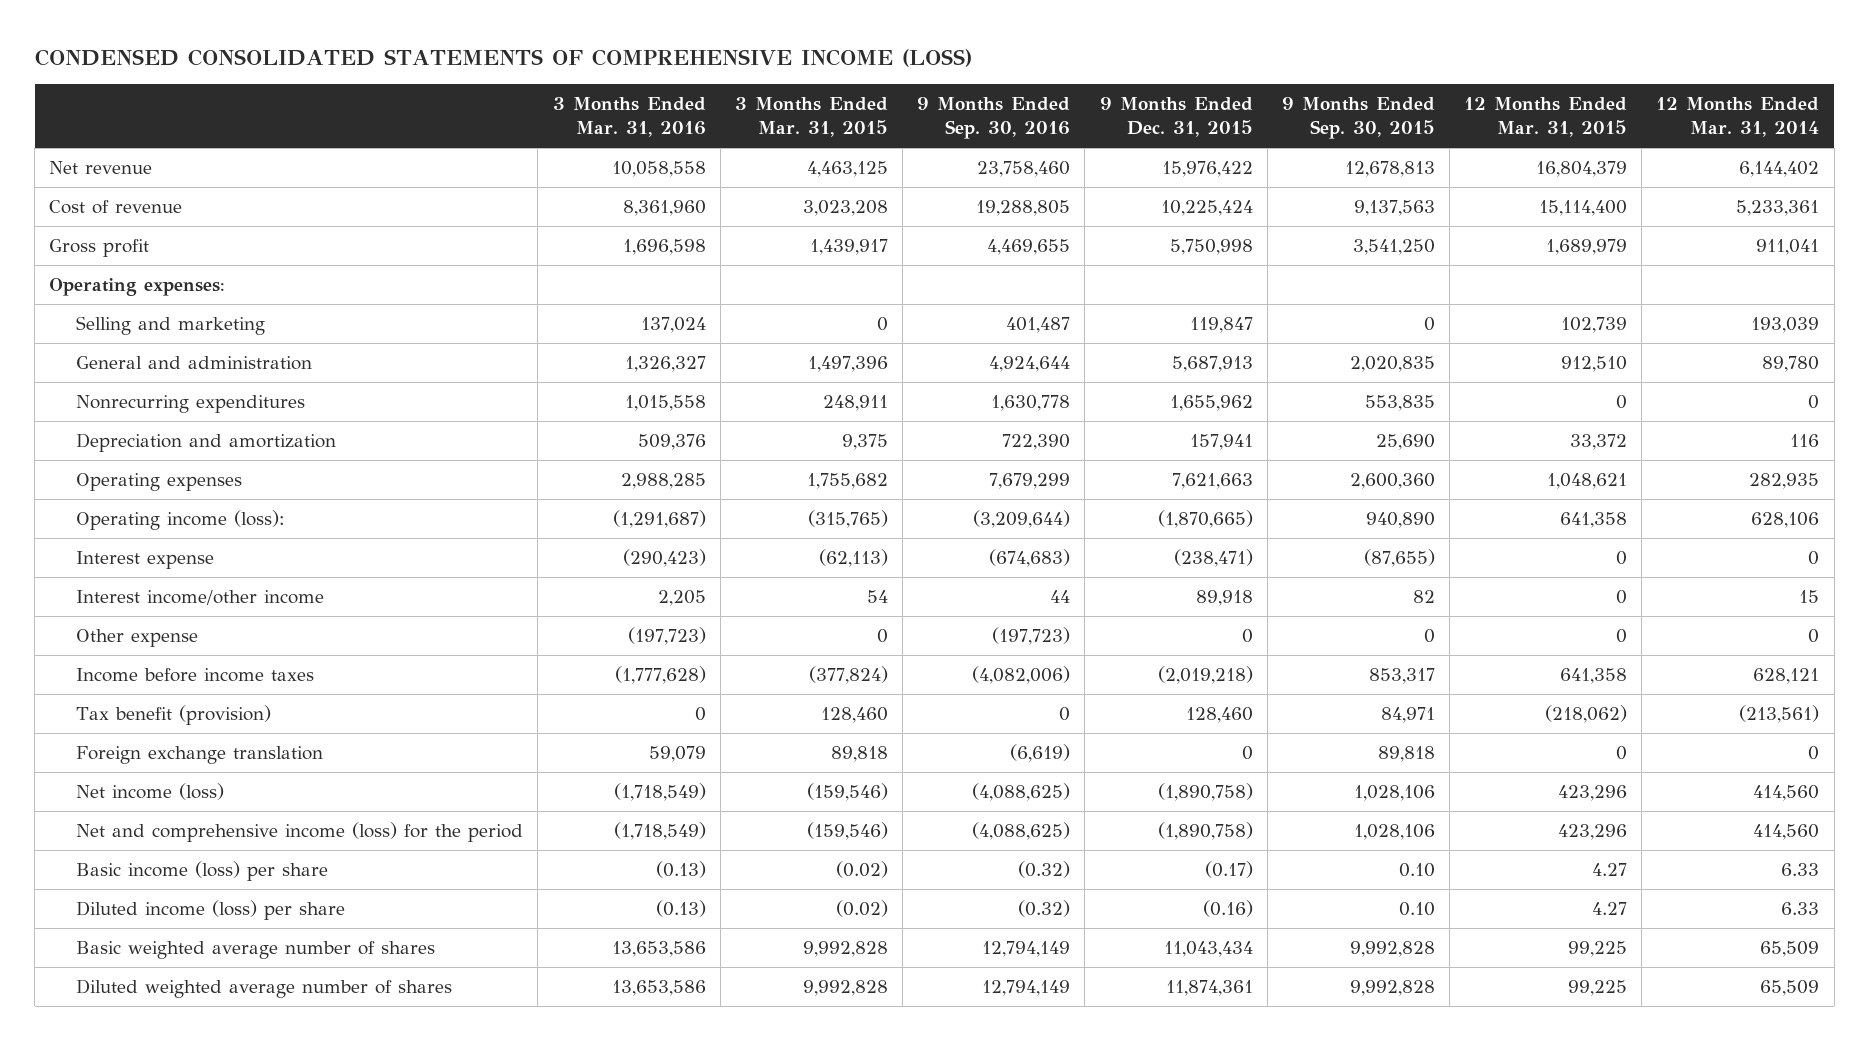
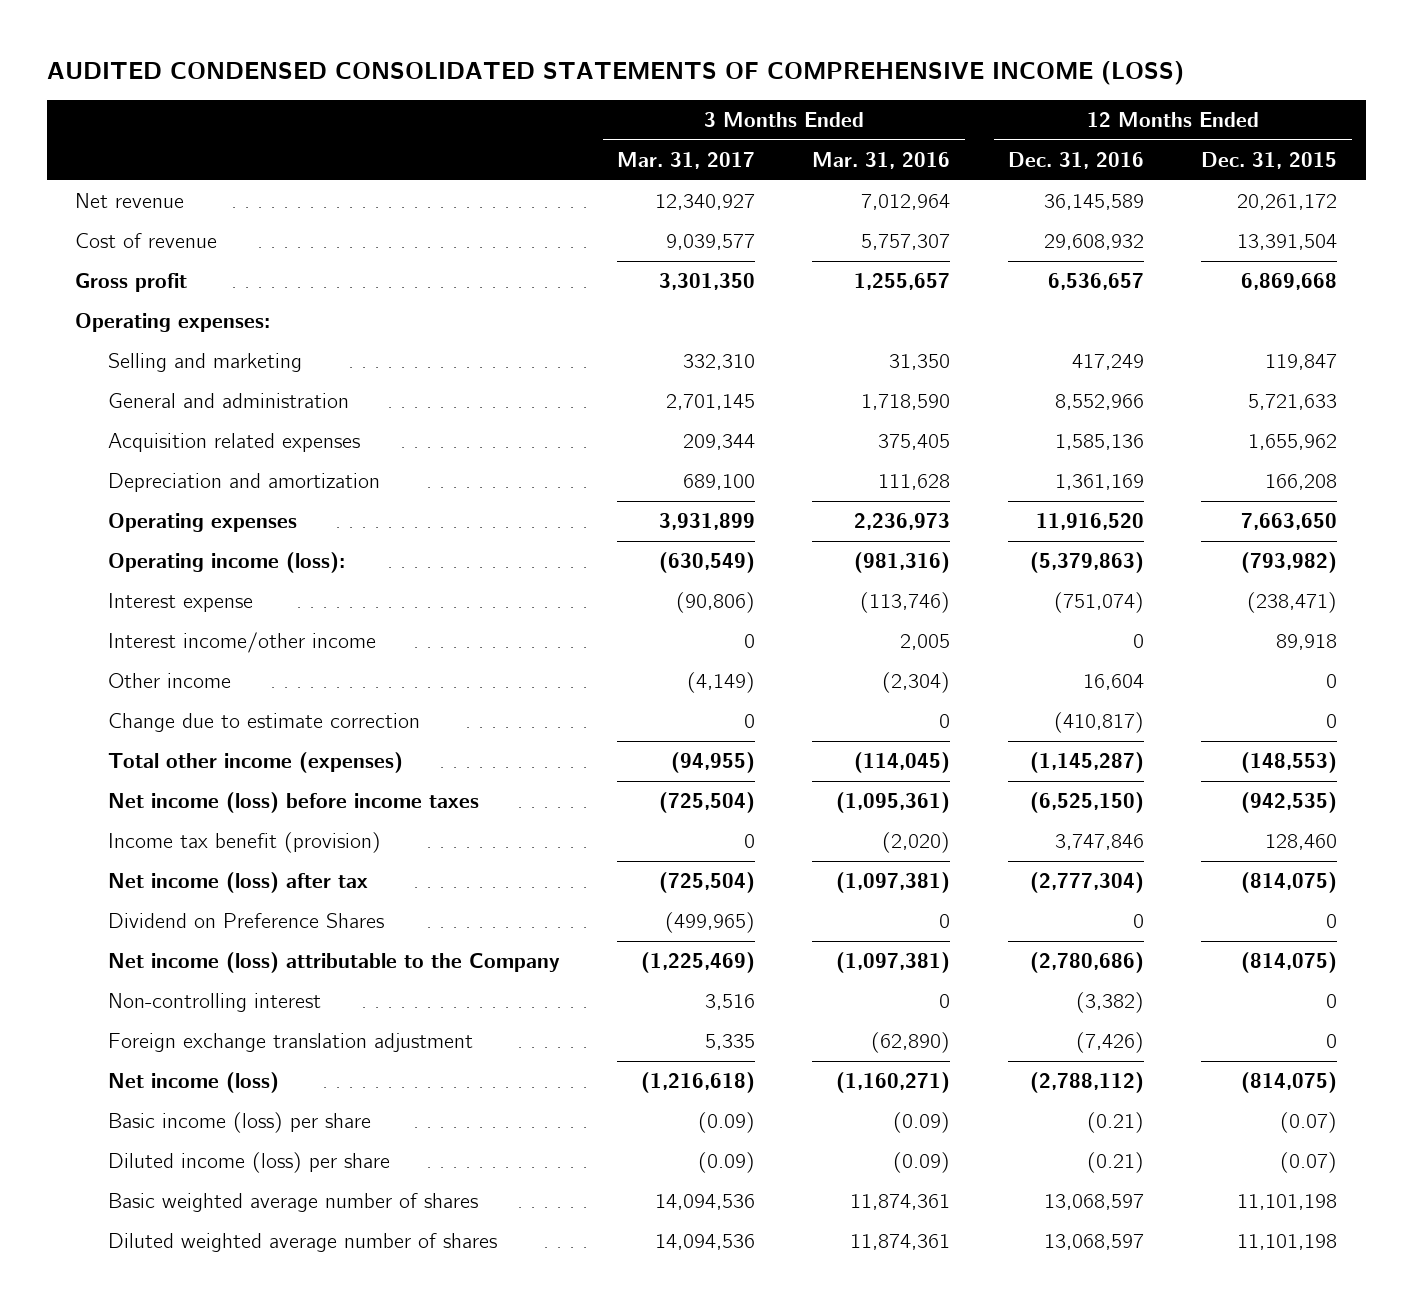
- CONDENSED CONSOLIDATED STATEMENTS OF COMPREHENSIVE INCOME (LOSS)
+ AUDITED CONDENSED CONSOLIDATED STATEMENTS OF COMPREHENSIVE INCOME (LOSS)
- | 3 Months Ended Mar. 31, 2016 | 3 Months Ended Mar. 31, 2015 | 9 Months Ended Sep. 30, 2016 | 9 Months Ended Dec. 31, 2015 | 9 Months Ended Sep. 30, 2015 | 12 Months Ended Mar. 31, 2015 | 12 Months Ended Mar. 31, 2014
+ | 3 Months Ended Mar. 31, 2017 | 3 Months Ended Mar. 31, 2016 | 12 Months Ended Dec. 31, 2016 | 12 Months Ended Dec. 31, 2015
- Net revenue | 10,058,558 | 4,463,125 | 23,758,460 | 15,976,422 | 12,678,813 | 16,804,379 | 6,144,402
- Cost of revenue | 8,361,960 | 3,023,208 | 19,288,805 | 10,225,424 | 9,137,563 | 15,114,400 | 5,233,361
- Gross profit | 1,696,598 | 1,439,917 | 4,469,655 | 5,750,998 | 3,541,250 | 1,689,979 | 911,041
+ Net revenue | 12,340,927 | 7,012,964 | 36,145,589 | 20,261,172
+ Cost of revenue | 9,039,577 | 5,757,307 | 29,608,932 | 13,391,504
+ Gross profit | 3,301,350 | 1,255,657 | 6,536,657 | 6,869,668
- Selling and marketing | 137,024 | 0 | 401,487 | 119,847 | 0 | 102,739 | 193,039
- General and administration | 1,326,327 | 1,497,396 | 4,924,644 | 5,687,913 | 2,020,835 | 912,510 | 89,780
- Nonrecurring expenditures | 1,015,558 | 248,911 | 1,630,778 | 1,655,962 | 553,835 | 0 | 0
- Depreciation and amortization | 509,376 | 9,375 | 722,390 | 157,941 | 25,690 | 33,372 | 116
- Operating expenses | 2,988,285 | 1,755,682 | 7,679,299 | 7,621,663 | 2,600,360 | 1,048,621 | 282,935
- Operating income (loss): | (1,291,687) | (315,765) | (3,209,644) | (1,870,665) | 940,890 | 641,358 | 628,106
- Interest expense | (290,423) | (62,113) | (674,683) | (238,471) | (87,655) | 0 | 0
- Interest income/other income | 2,205 | 54 | 44 | 89,918 | 82 | 0 | 15
- Other expense | (197,723) | 0 | (197,723) | 0 | 0 | 0 | 0
- Income before income taxes | (1,777,628) | (377,824) | (4,082,006) | (2,019,218) | 853,317 | 641,358 | 628,121
- Tax benefit (provision) | 0 | 128,460 | 0 | 128,460 | 84,971 | (218,062) | (213,561)
- Foreign exchange translation | 59,079 | 89,818 | (6,619) | 0 | 89,818 | 0 | 0
- Net income (loss) | (1,718,549) | (159,546) | (4,088,625) | (1,890,758) | 1,028,106 | 423,296 | 414,560
- Net and comprehensive income (loss) for the period | (1,718,549) | (159,546) | (4,088,625) | (1,890,758) | 1,028,106 | 423,296 | 414,560
- Basic income (loss) per share | (0.13) | (0.02) | (0.32) | (0.17) | 0.10 | 4.27 | 6.33
- Diluted income (loss) per share | (0.13) | (0.02) | (0.32) | (0.16) | 0.10 | 4.27 | 6.33
- Basic weighted average number of shares | 13,653,586 | 9,992,828 | 12,794,149 | 11,043,434 | 9,992,828 | 99,225 | 65,509
- Diluted weighted average number of shares | 13,653,586 | 9,992,828 | 12,794,149 | 11,874,361 | 9,992,828 | 99,225 | 65,509
+ Selling and marketing | 332,310 | 31,350 | 417,249 | 119,847
+ General and administration | 2,701,145 | 1,718,590 | 8,552,966 | 5,721,633
+ Acquisition related expenses | 209,344 | 375,405 | 1,585,136 | 1,655,962
+ Depreciation and amortization | 689,100 | 111,628 | 1,361,169 | 166,208
+ Operating expenses | 3,931,899 | 2,236,973 | 11,916,520 | 7,663,650
+ Operating income (loss): | (630,549) | (981,316) | (5,379,863) | (793,982)
+ Interest expense | (90,806) | (113,746) | (751,074) | (238,471)
+ Interest income/other income | 0 | 2,005 | 0 | 89,918
+ Other income | (4,149) | (2,304) | 16,604 | 0
+ Change due to estimate correction | 0 | 0 | (410,817) | 0
+ Total other income (expenses) | (94,955) | (114,045) | (1,145,287) | (148,553)
+ Net income (loss) before income taxes | (725,504) | (1,095,361) | (6,525,150) | (942,535)
+ Income tax benefit (provision) | 0 | (2,020) | 3,747,846 | 128,460
+ Net income (loss) after tax | (725,504) | (1,097,381) | (2,777,304) | (814,075)
+ Dividend on Preference Shares | (499,965) | 0 | 0 | 0
+ Net income (loss) attributable to the Company | (1,225,469) | (1,097,381) | (2,780,686) | (814,075)
+ Non-controlling interest | 3,516 | 0 | (3,382) | 0
+ Foreign exchange translation adjustment | 5,335 | (62,890) | (7,426) | 0
+ Net income (loss) | (1,216,618) | (1,160,271) | (2,788,112) | (814,075)
+ Basic income (loss) per share | (0.09) | (0.09) | (0.21) | (0.07)
+ Diluted income (loss) per share | (0.09) | (0.09) | (0.21) | (0.07)
+ Basic weighted average number of shares | 14,094,536 | 11,874,361 | 13,068,597 | 11,101,198
+ Diluted weighted average number of shares | 14,094,536 | 11,874,361 | 13,068,597 | 11,101,198

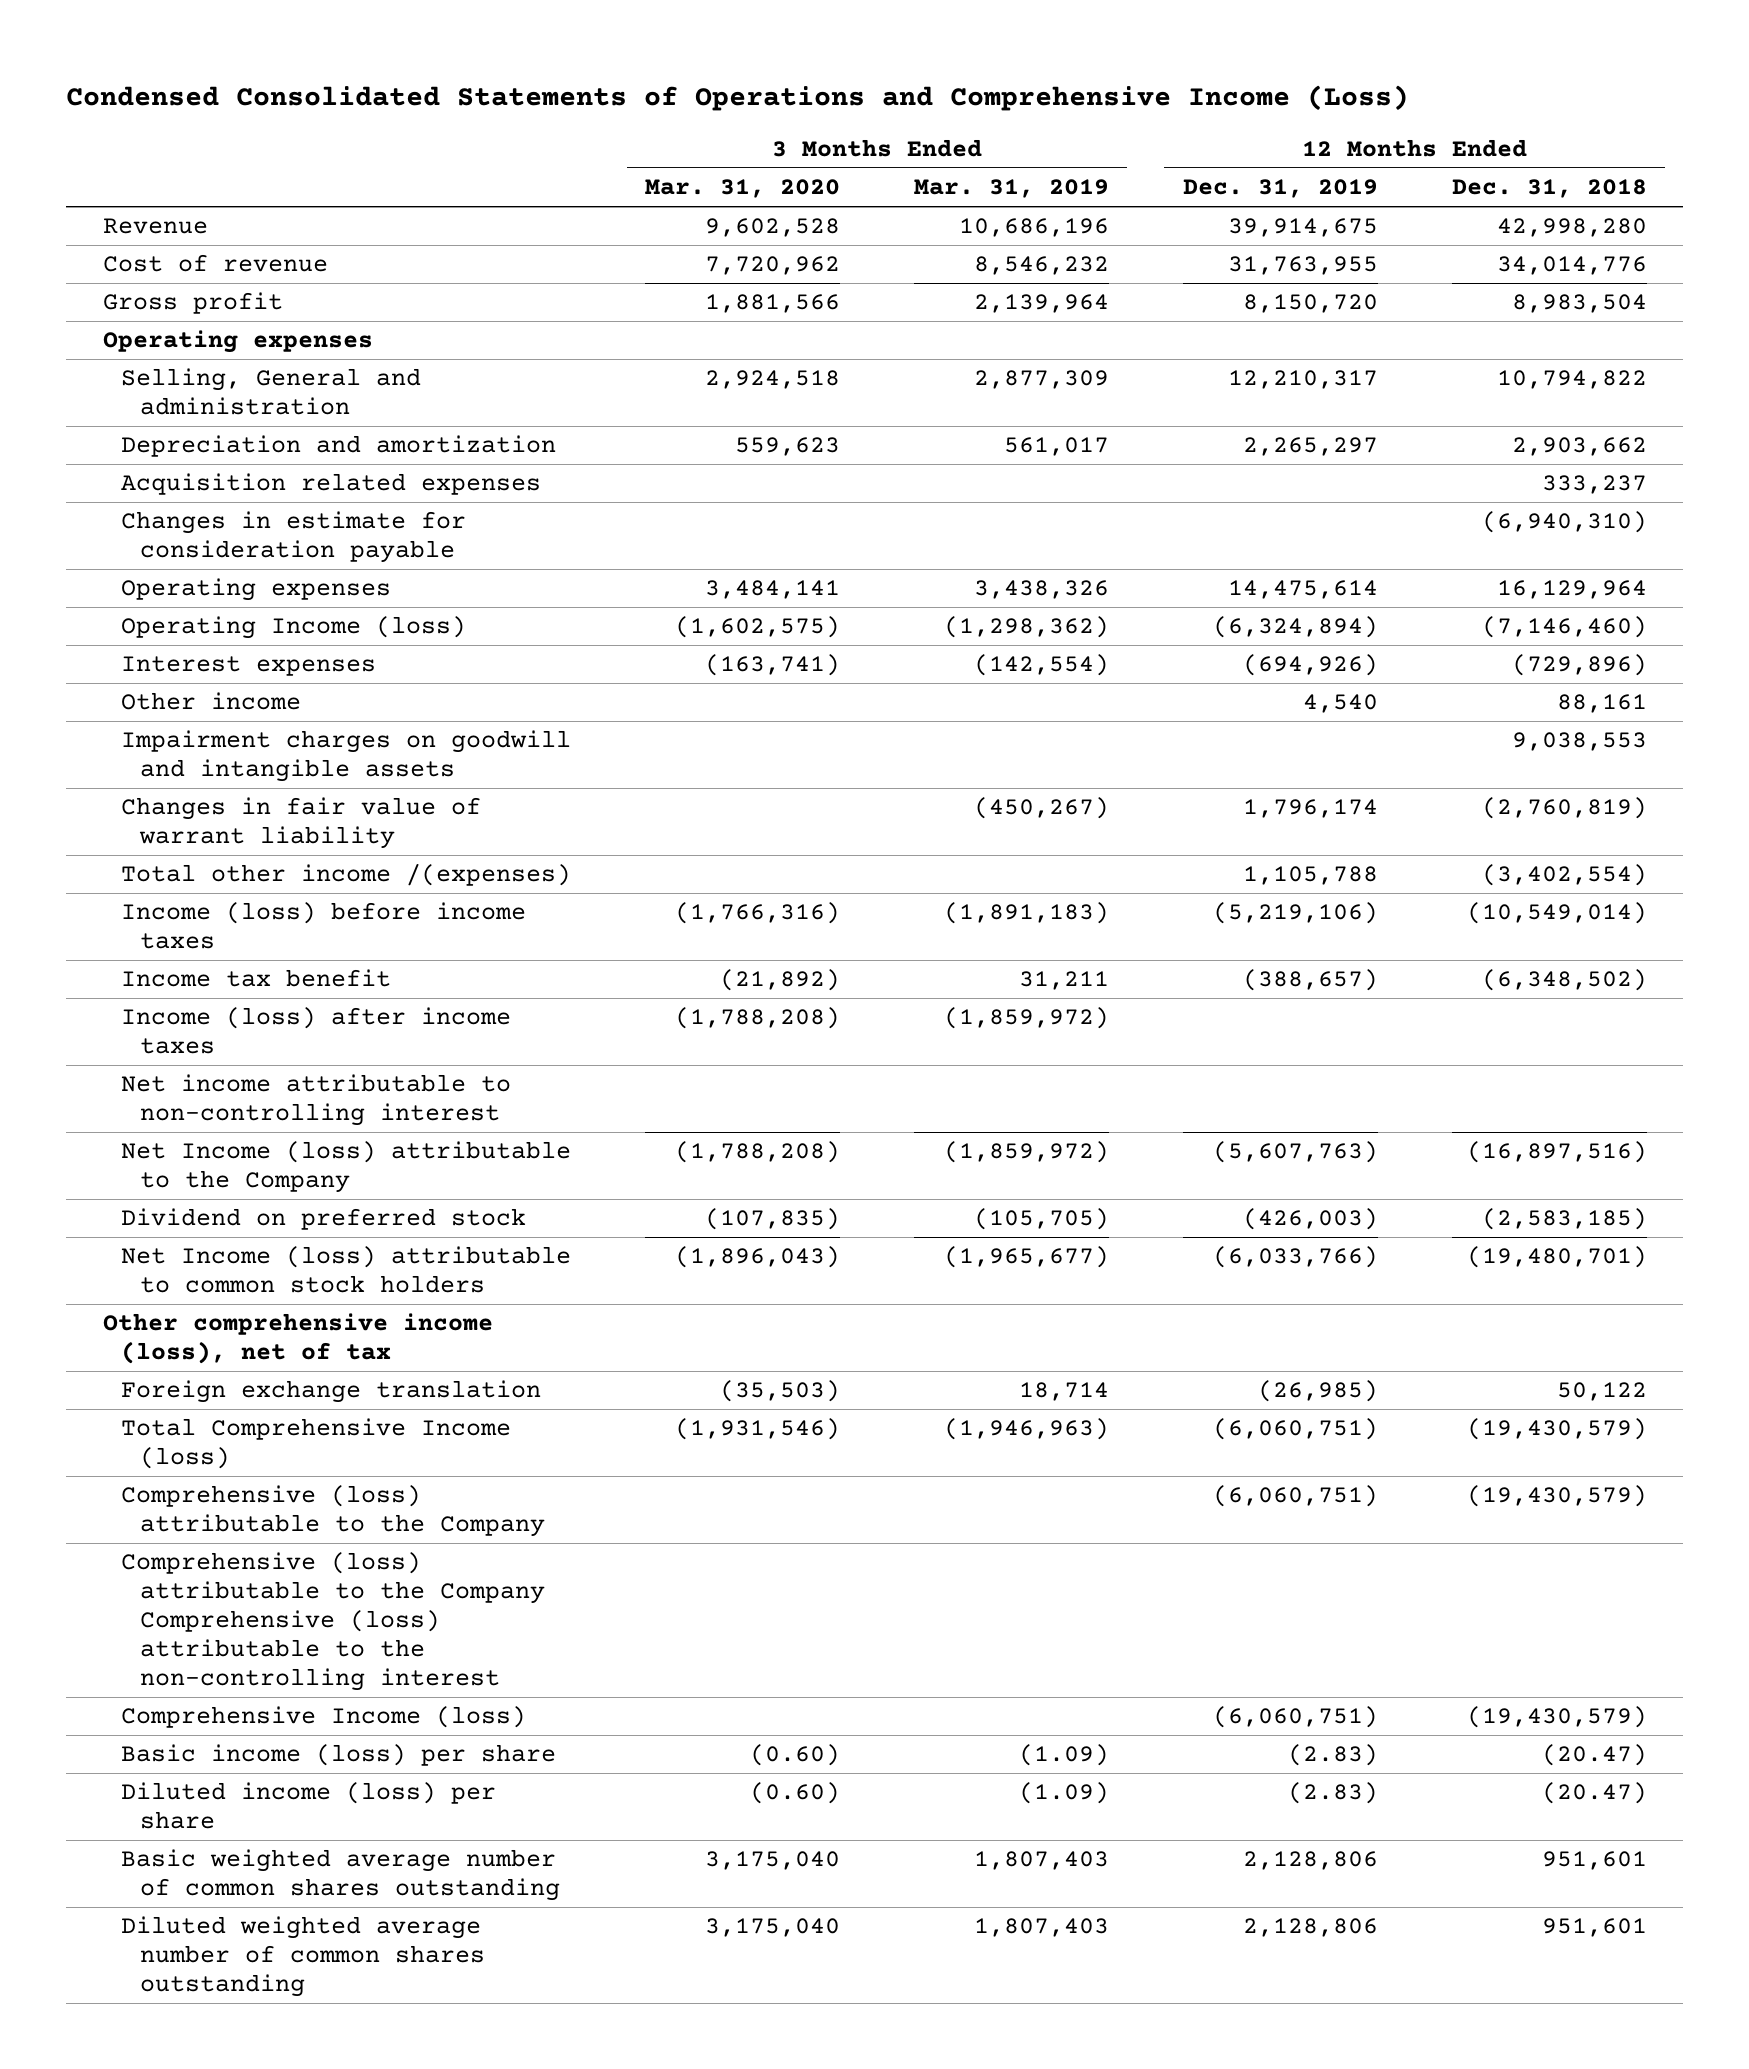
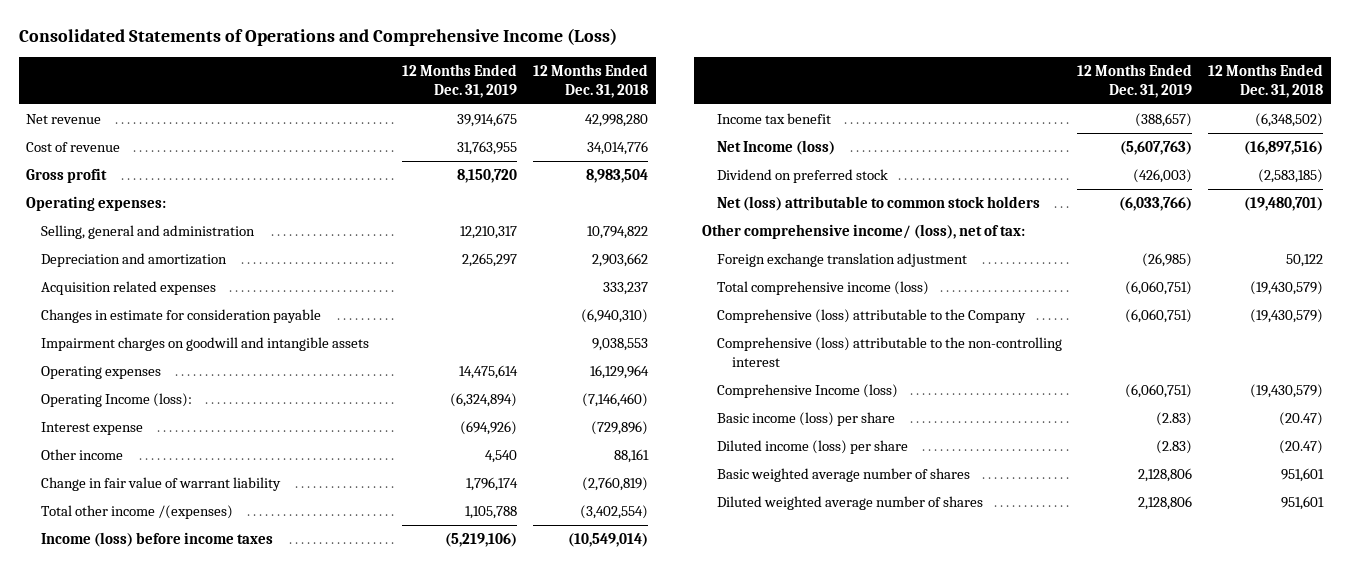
- Condensed Consolidated Statements of Operations and Comprehensive Income (Loss)
+ Consolidated Statements of Operations and Comprehensive Income (Loss)
- | 3 Months Ended Mar. 31, 2020 | 3 Months Ended Mar. 31, 2019 | 12 Months Ended Dec. 31, 2019 | 12 Months Ended Dec. 31, 2018
+ | 12 Months Ended Dec. 31, 2019 | 12 Months Ended Dec. 31, 2018
- Revenue | 9,602,528 | 10,686,196 | 39,914,675 | 42,998,280
+ Net revenue | 39,914,675 | 42,998,280
- Operating expenses
- Selling, General and administration | 2,924,518 | 2,877,309 | 12,210,317 | 10,794,822
+ Operating expenses:
+ Selling, general and administration | 12,210,317 | 10,794,822
moved up: Impairment charges on goodwill and intangible assets | | 9,038,553
- Operating Income (loss) | (1,602,575) | (1,298,362) | (6,324,894) | (7,146,460)
- Interest expenses | (163,741) | (142,554) | (694,926) | (729,896)
+ Operating Income (loss): | (6,324,894) | (7,146,460)
+ Interest expense | (694,926) | (729,896)
- Changes in fair value of warrant liability | | (450,267) | 1,796,174 | (2,760,819)
+ Change in fair value of warrant liability | 1,796,174 | (2,760,819)
- Income (loss) after income taxes | (1,788,208) | (1,859,972) | |
- Net income attributable to non-controlling interest
- Net Income (loss) attributable to the Company | (1,788,208) | (1,859,972) | (5,607,763) | (16,897,516)
+ Net Income (loss) | (5,607,763) | (16,897,516)
- Net Income (loss) attributable to common stock holders | (1,896,043) | (1,965,677) | (6,033,766) | (19,480,701)
- Other comprehensive income (loss), net of tax
- Foreign exchange translation | (35,503) | 18,714 | (26,985) | 50,122
- Total Comprehensive Income (loss) | (1,931,546) | (1,946,963) | (6,060,751) | (19,430,579)
+ Net (loss) attributable to common stock holders | (6,033,766) | (19,480,701)
+ Other comprehensive income/ (loss), net of tax:
+ Foreign exchange translation adjustment | (26,985) | 50,122
+ Total comprehensive income (loss) | (6,060,751) | (19,430,579)
- Comprehensive (loss) attributable to the Company Comprehensive (loss) attributable to the non-controlling interest
+ Comprehensive (loss) attributable to the non-controlling interest
- Basic weighted average number of common shares outstanding | 3,175,040 | 1,807,403 | 2,128,806 | 951,601
- Diluted weighted average number of common shares outstanding | 3,175,040 | 1,807,403 | 2,128,806 | 951,601
+ Basic weighted average number of shares | 2,128,806 | 951,601
+ Diluted weighted average number of shares | 2,128,806 | 951,601

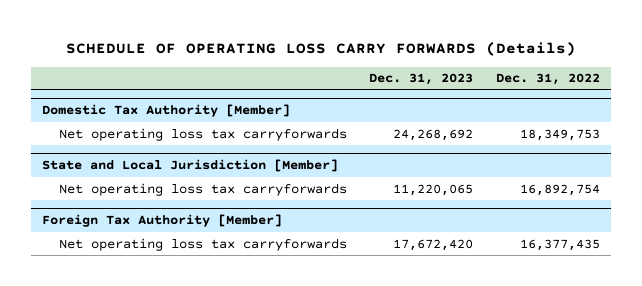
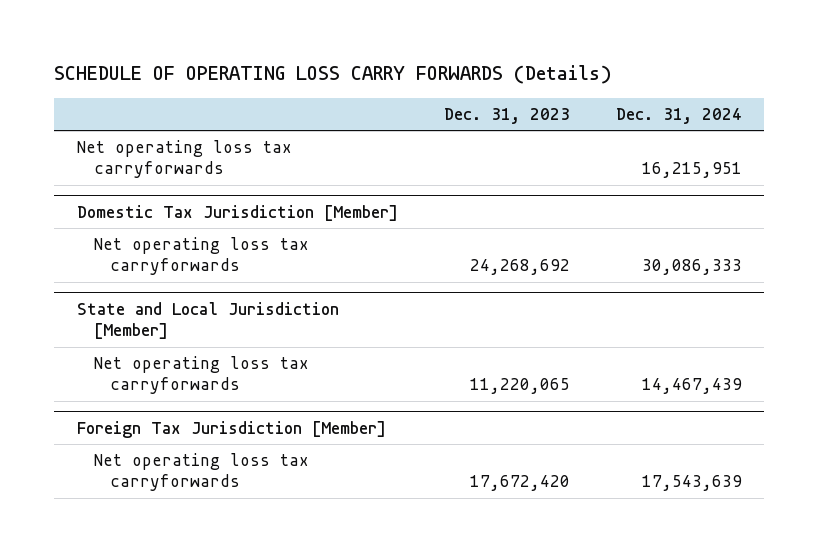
- | Dec. 31, 2023 | Dec. 31, 2022
+ | Dec. 31, 2023 | Dec. 31, 2024
- Domestic Tax Authority [Member]
+ Net operating loss tax carryforwards | | 16,215,951
+ Domestic Tax Jurisdiction [Member]
- Foreign Tax Authority [Member]
+ Foreign Tax Jurisdiction [Member]

